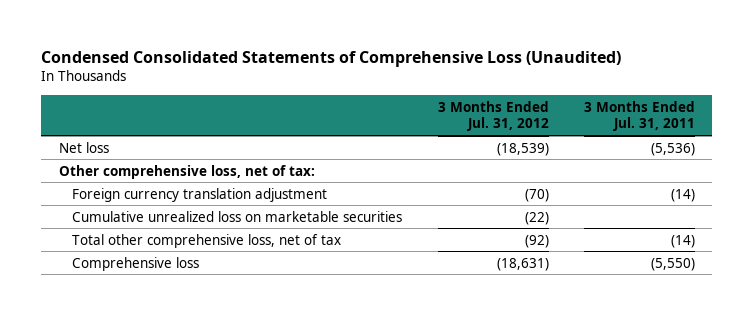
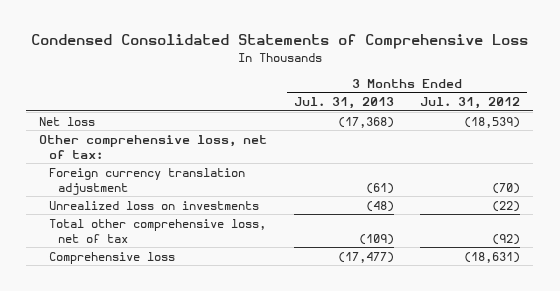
- Condensed Consolidated Statements of Comprehensive Loss (Unaudited)
+ Condensed Consolidated Statements of Comprehensive Loss
- | 3 Months Ended Jul. 31, 2012 | 3 Months Ended Jul. 31, 2011
+ | 3 Months Ended Jul. 31, 2013 | 3 Months Ended Jul. 31, 2012
- Cumulative unrealized loss on marketable securities | (22) |
+ Unrealized loss on investments | (48) | (22)

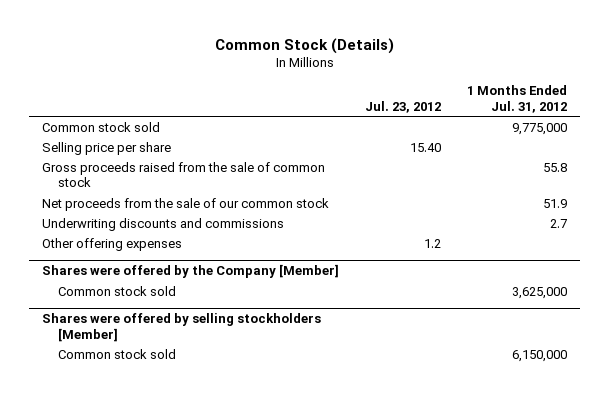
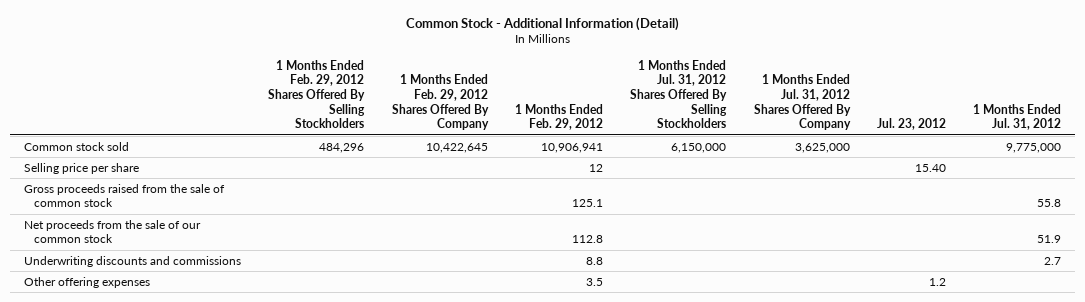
- Common Stock (Details)
+ Common Stock - Additional Information (Detail)
- | Jul. 23, 2012 | 1 Months Ended Jul. 31, 2012
+ | 1 Months Ended Feb. 29, 2012 Shares Offered By Selling Stockholders | 1 Months Ended Feb. 29, 2012 Shares Offered By Company | 1 Months Ended Feb. 29, 2012 | 1 Months Ended Jul. 31, 2012 Shares Offered By Selling Stockholders | 1 Months Ended Jul. 31, 2012 Shares Offered By Company | Jul. 23, 2012 | 1 Months Ended Jul. 31, 2012
- Shares were offered by the Company [Member]
- Common stock sold | | 3,625,000
- Shares were offered by selling stockholders [Member]
- Common stock sold | | 6,150,000

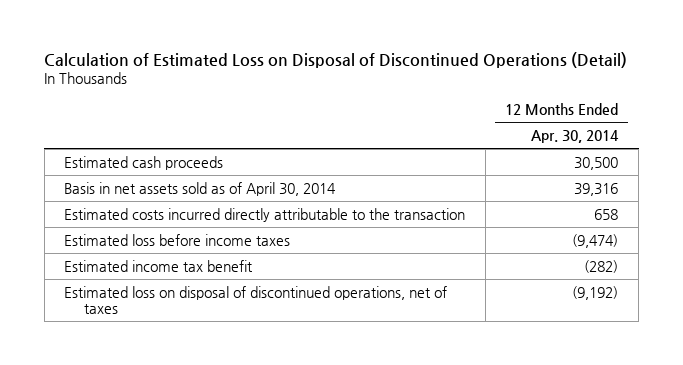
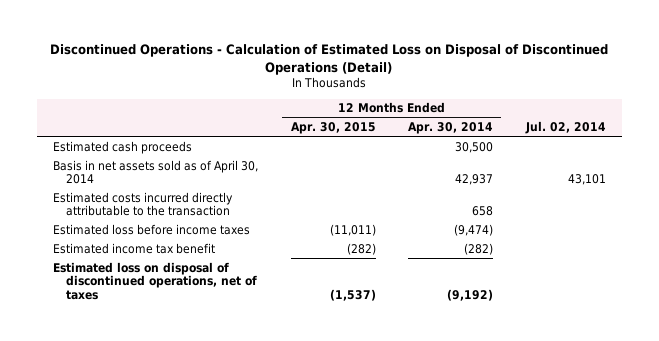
- Calculation of Estimated Loss on Disposal of Discontinued Operations (Detail)
+ Discontinued Operations - Calculation of Estimated Loss on Disposal of Discontinued Operations (Detail)
- | 12 Months Ended Apr. 30, 2014
+ | 12 Months Ended Apr. 30, 2015 | 12 Months Ended Apr. 30, 2014 | Jul. 02, 2014
- Basis in net assets sold as of April 30, 2014 | 39,316
+ Basis in net assets sold as of April 30, 2014 | | 42,937 | 43,101

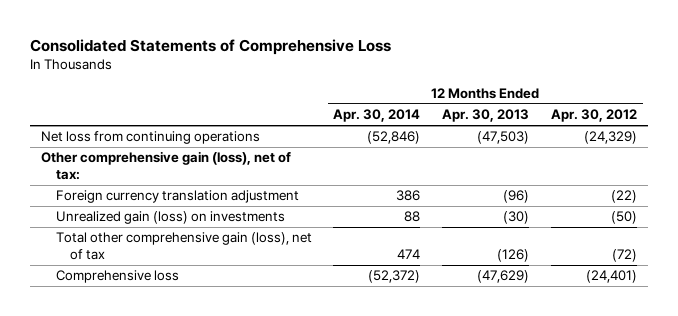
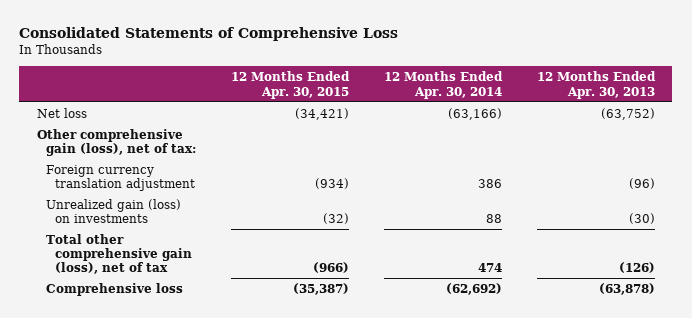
- | 12 Months Ended Apr. 30, 2014 | 12 Months Ended Apr. 30, 2013 | 12 Months Ended Apr. 30, 2012
+ | 12 Months Ended Apr. 30, 2015 | 12 Months Ended Apr. 30, 2014 | 12 Months Ended Apr. 30, 2013
- Net loss from continuing operations | (52,846) | (47,503) | (24,329)
+ Net loss | (34,421) | (63,166) | (63,752)
- Comprehensive loss | (52,372) | (47,629) | (24,401)
+ Comprehensive loss | (35,387) | (62,692) | (63,878)

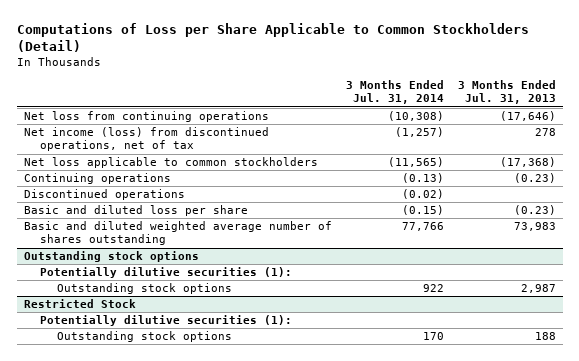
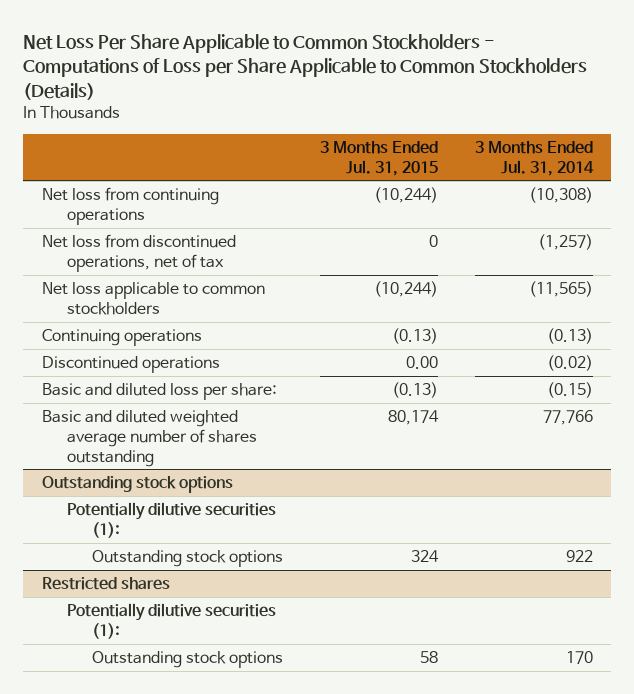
- Computations of Loss per Share Applicable to Common Stockholders (Detail)
+ Net Loss Per Share Applicable to Common Stockholders - Computations of Loss per Share Applicable to Common Stockholders (Details)
- | 3 Months Ended Jul. 31, 2014 | 3 Months Ended Jul. 31, 2013
+ | 3 Months Ended Jul. 31, 2015 | 3 Months Ended Jul. 31, 2014
- Net income (loss) from discontinued operations, net of tax | (1,257) | 278
+ Net loss from discontinued operations, net of tax | 0 | (1,257)
- Basic and diluted loss per share | (0.15) | (0.23)
+ Basic and diluted loss per share: | (0.13) | (0.15)
- Restricted Stock
+ Restricted shares

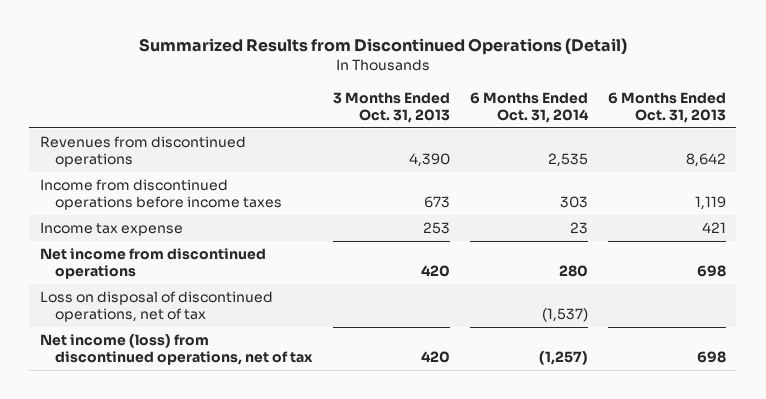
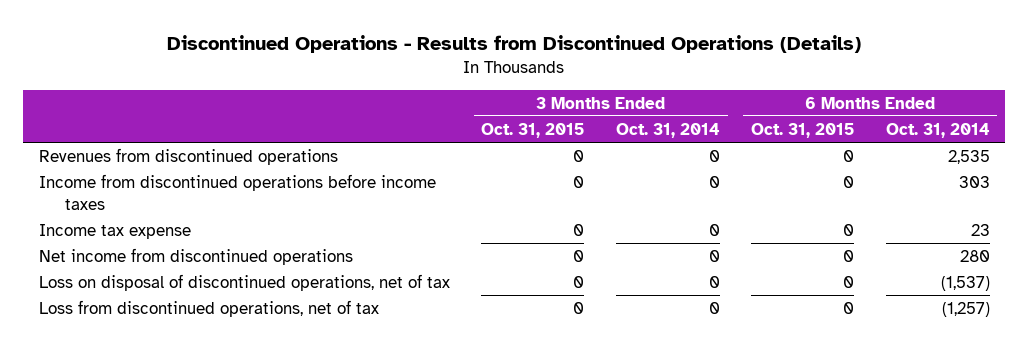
- Summarized Results from Discontinued Operations (Detail)
+ Discontinued Operations - Results from Discontinued Operations (Details)
- | 3 Months Ended Oct. 31, 2013 | 6 Months Ended Oct. 31, 2014 | 6 Months Ended Oct. 31, 2013
+ | 3 Months Ended Oct. 31, 2015 | 3 Months Ended Oct. 31, 2014 | 6 Months Ended Oct. 31, 2015 | 6 Months Ended Oct. 31, 2014
- Net income (loss) from discontinued operations, net of tax | 420 | (1,257) | 698
+ Loss from discontinued operations, net of tax | 0 | 0 | 0 | (1,257)

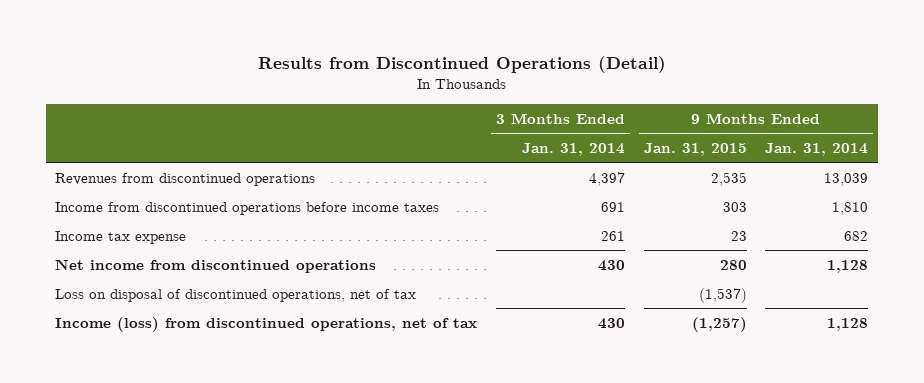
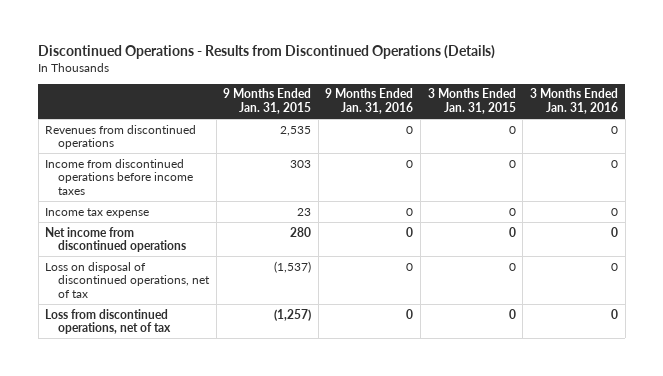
- Results from Discontinued Operations (Detail)
+ Discontinued Operations - Results from Discontinued Operations (Details)
- | 3 Months Ended Jan. 31, 2014 | 9 Months Ended Jan. 31, 2015 | 9 Months Ended Jan. 31, 2014
+ | 9 Months Ended Jan. 31, 2015 | 9 Months Ended Jan. 31, 2016 | 3 Months Ended Jan. 31, 2015 | 3 Months Ended Jan. 31, 2016
- Income (loss) from discontinued operations, net of tax | 430 | (1,257) | 1,128
+ Loss from discontinued operations, net of tax | (1,257) | 0 | 0 | 0

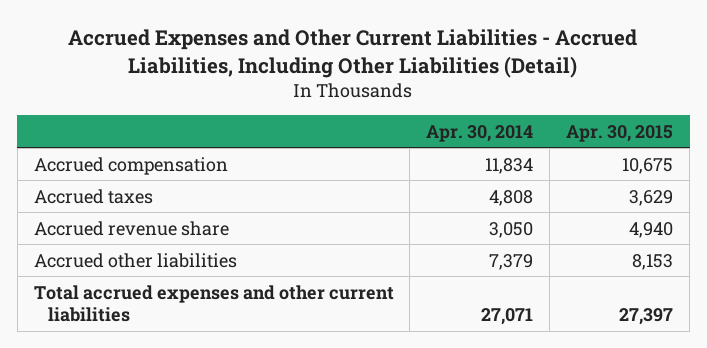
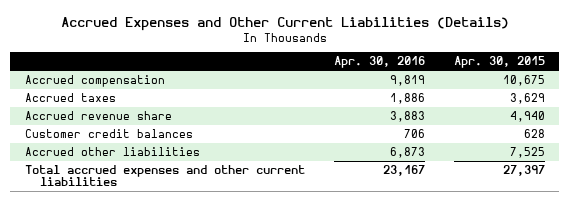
- Accrued Expenses and Other Current Liabilities - Accrued Liabilities, Including Other Liabilities (Detail)
+ Accrued Expenses and Other Current Liabilities (Details)
- | Apr. 30, 2014 | Apr. 30, 2015
+ | Apr. 30, 2016 | Apr. 30, 2015
- Accrued other liabilities | 7,379 | 8,153
+ Customer credit balances | 706 | 628
+ Accrued other liabilities | 6,873 | 7,525

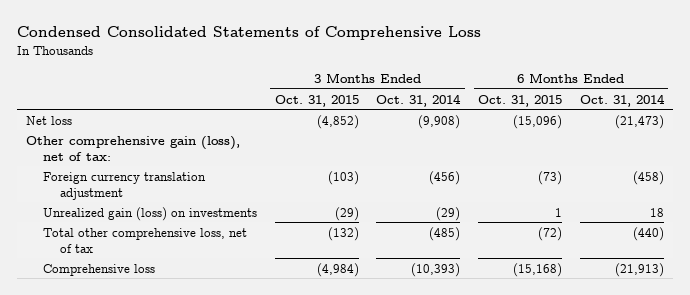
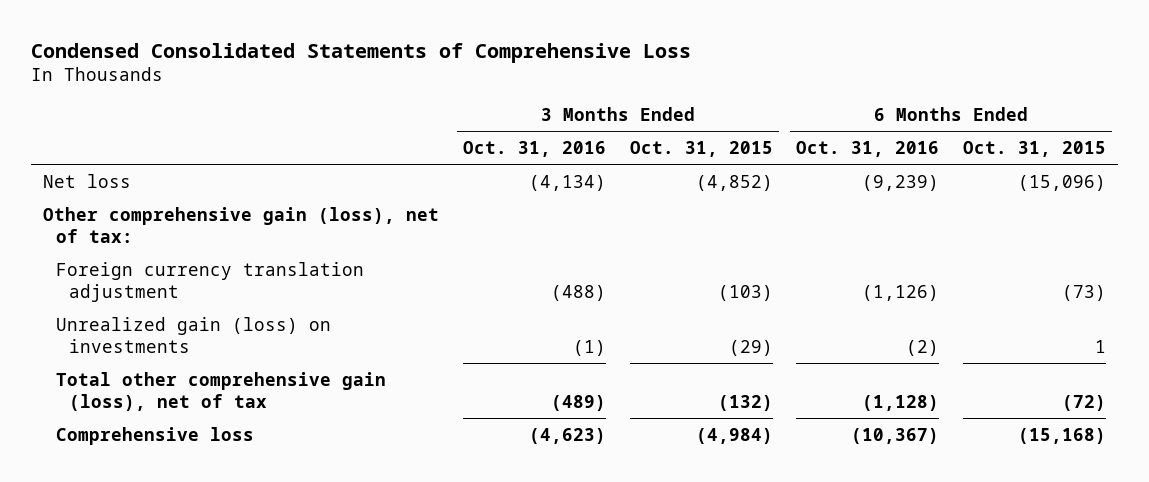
- | 3 Months Ended Oct. 31, 2015 | 3 Months Ended Oct. 31, 2014 | 6 Months Ended Oct. 31, 2015 | 6 Months Ended Oct. 31, 2014
+ | 3 Months Ended Oct. 31, 2016 | 3 Months Ended Oct. 31, 2015 | 6 Months Ended Oct. 31, 2016 | 6 Months Ended Oct. 31, 2015
- Total other comprehensive loss, net of tax | (132) | (485) | (72) | (440)
+ Total other comprehensive gain (loss), net of tax | (489) | (132) | (1,128) | (72)

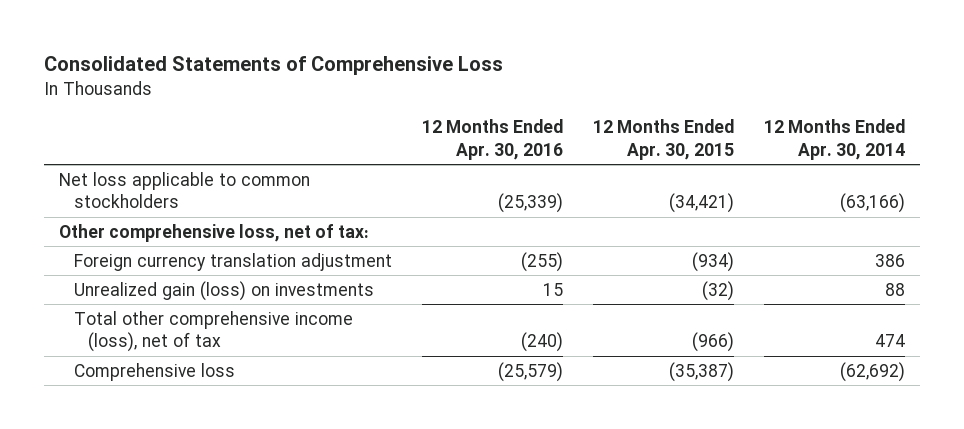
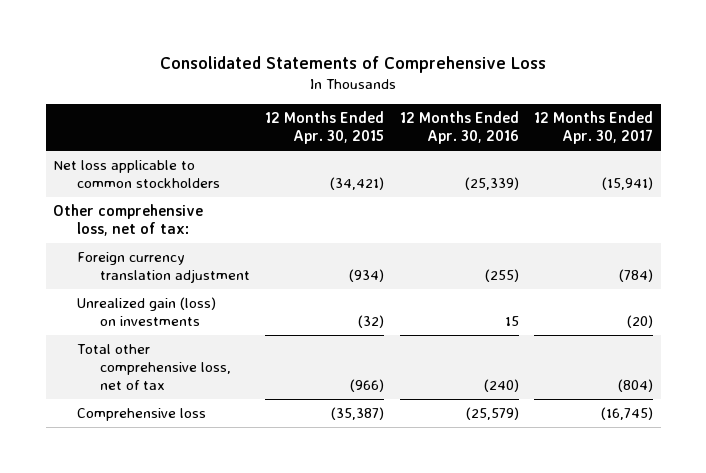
- | 12 Months Ended Apr. 30, 2016 | 12 Months Ended Apr. 30, 2015 | 12 Months Ended Apr. 30, 2014
+ | 12 Months Ended Apr. 30, 2015 | 12 Months Ended Apr. 30, 2016 | 12 Months Ended Apr. 30, 2017
- Total other comprehensive income (loss), net of tax | (240) | (966) | 474
+ Total other comprehensive loss, net of tax | (966) | (240) | (804)

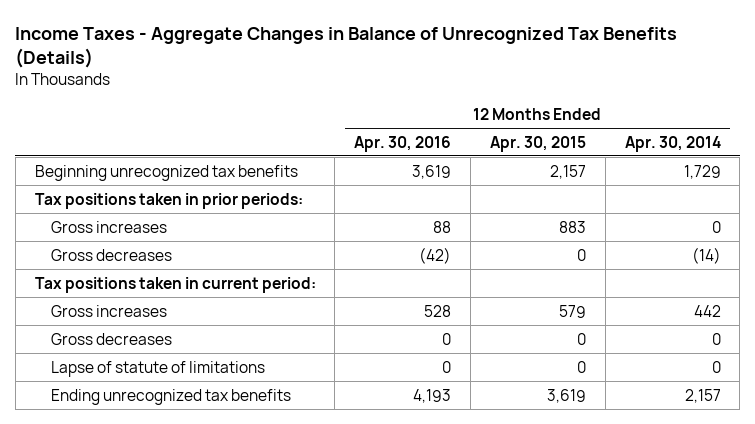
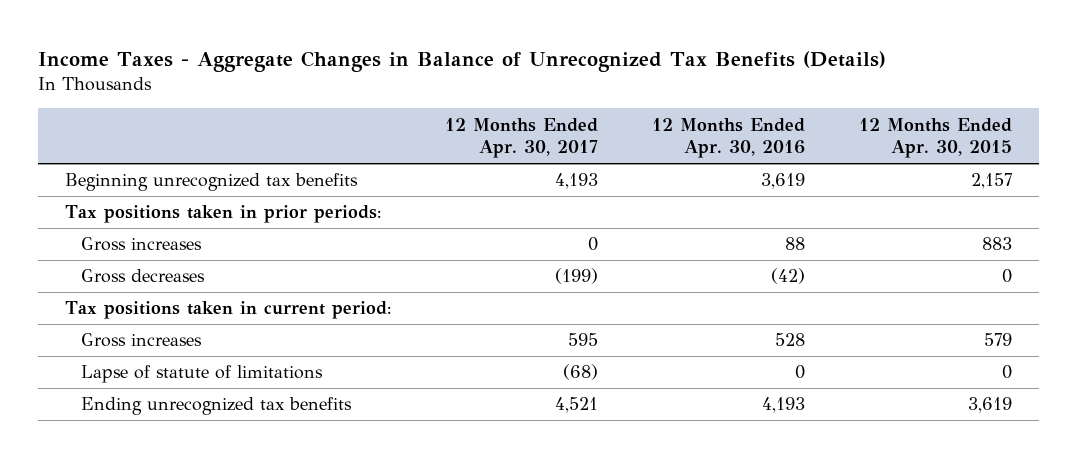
- | 12 Months Ended Apr. 30, 2016 | 12 Months Ended Apr. 30, 2015 | 12 Months Ended Apr. 30, 2014
+ | 12 Months Ended Apr. 30, 2017 | 12 Months Ended Apr. 30, 2016 | 12 Months Ended Apr. 30, 2015
- Gross decreases | 0 | 0 | 0

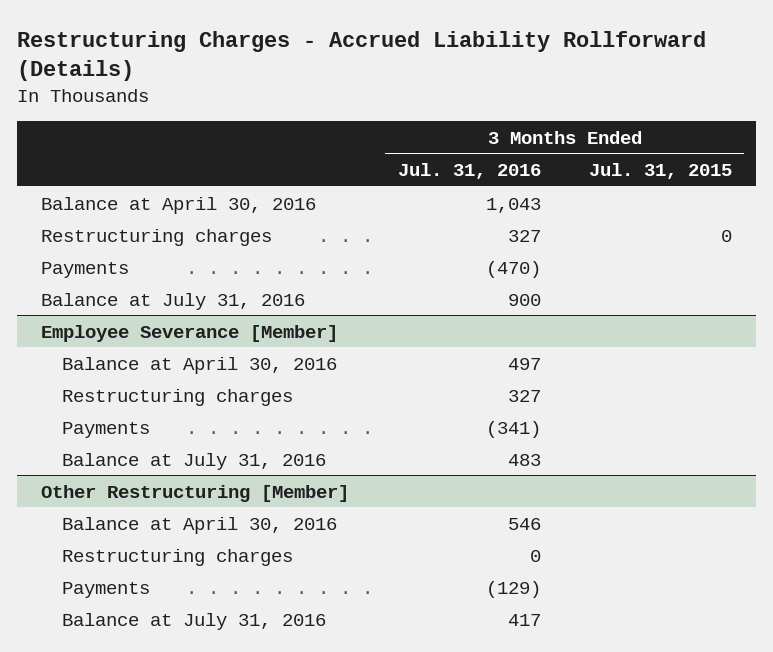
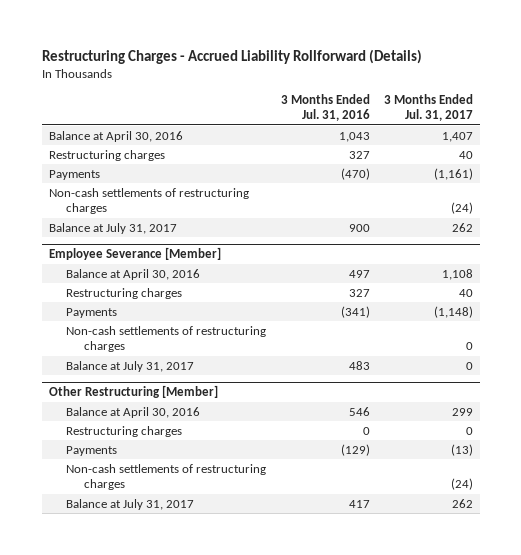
- | 3 Months Ended Jul. 31, 2016 | 3 Months Ended Jul. 31, 2015
+ | 3 Months Ended Jul. 31, 2016 | 3 Months Ended Jul. 31, 2017
- Balance at July 31, 2016 | 900 |
+ Non-cash settlements of restructuring charges | | (24)
+ Balance at July 31, 2017 | 900 | 262
@ Employee Severance [Member]
- Balance at July 31, 2016 | 483 |
+ Non-cash settlements of restructuring charges | | 0
+ Balance at July 31, 2017 | 483 | 0
@ Other Restructuring [Member]
- Balance at July 31, 2016 | 417 |
+ Non-cash settlements of restructuring charges | | (24)
+ Balance at July 31, 2017 | 417 | 262

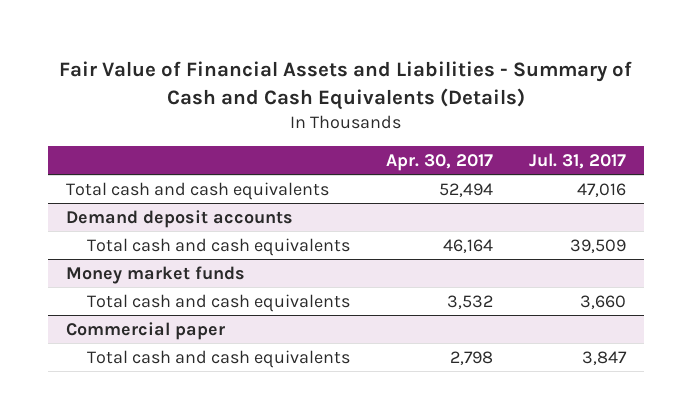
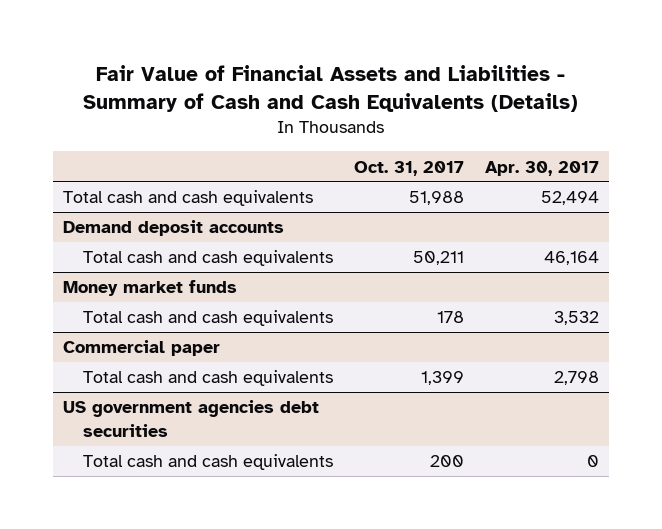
- | Apr. 30, 2017 | Jul. 31, 2017
+ | Oct. 31, 2017 | Apr. 30, 2017
+ US government agencies debt securities
+ Total cash and cash equivalents | 200 | 0

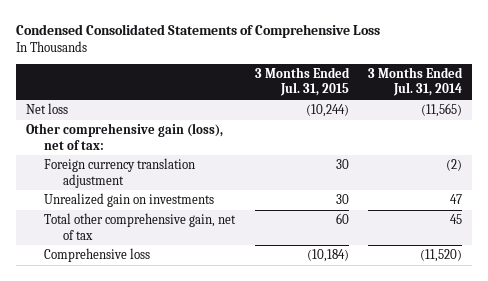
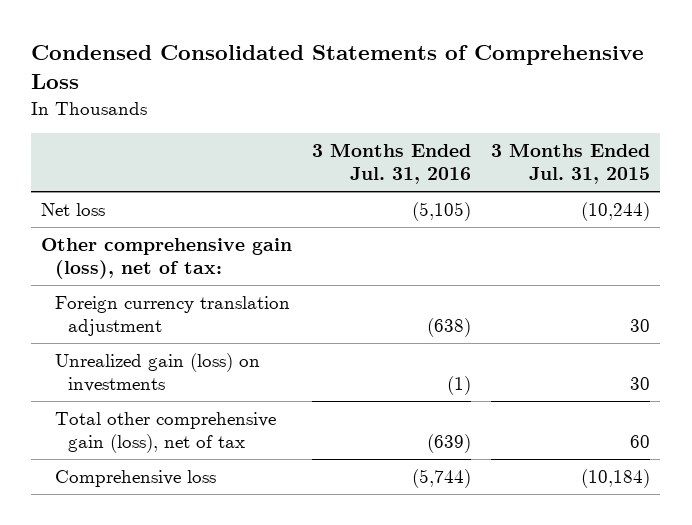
- | 3 Months Ended Jul. 31, 2015 | 3 Months Ended Jul. 31, 2014
+ | 3 Months Ended Jul. 31, 2016 | 3 Months Ended Jul. 31, 2015
- Unrealized gain on investments | 30 | 47
- Total other comprehensive gain, net of tax | 60 | 45
+ Unrealized gain (loss) on investments | (1) | 30
+ Total other comprehensive gain (loss), net of tax | (639) | 60

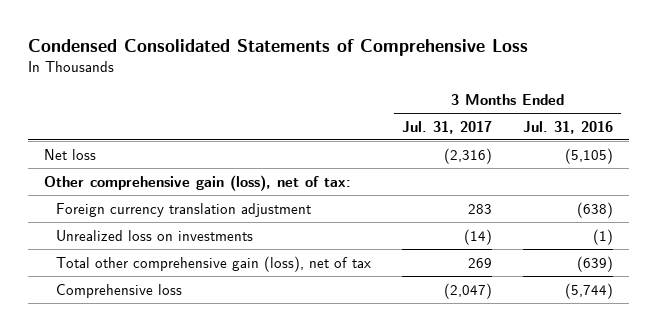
- | 3 Months Ended Jul. 31, 2016 | 3 Months Ended Jul. 31, 2015
+ | 3 Months Ended Jul. 31, 2017 | 3 Months Ended Jul. 31, 2016
- Unrealized gain (loss) on investments | (1) | 30
+ Unrealized loss on investments | (14) | (1)

